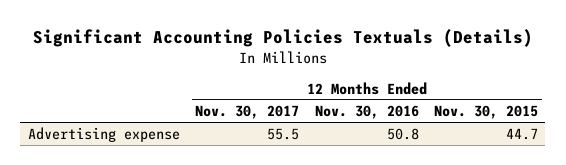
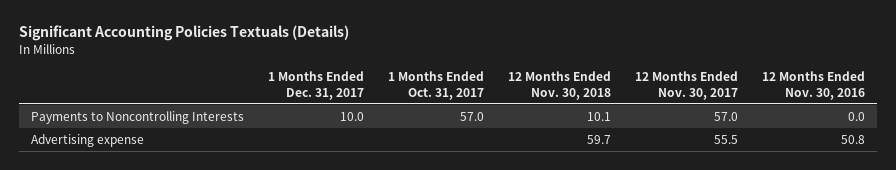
- | 12 Months Ended Nov. 30, 2017 | 12 Months Ended Nov. 30, 2016 | 12 Months Ended Nov. 30, 2015
+ | 1 Months Ended Dec. 31, 2017 | 1 Months Ended Oct. 31, 2017 | 12 Months Ended Nov. 30, 2018 | 12 Months Ended Nov. 30, 2017 | 12 Months Ended Nov. 30, 2016
+ Payments to Noncontrolling Interests | 10.0 | 57.0 | 10.1 | 57.0 | 0.0

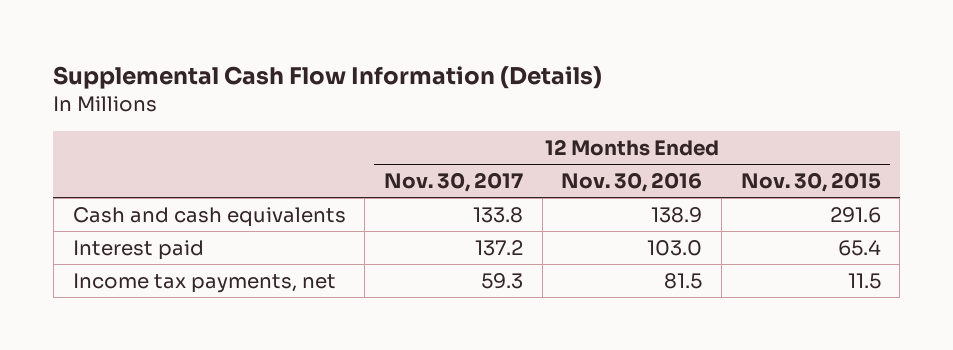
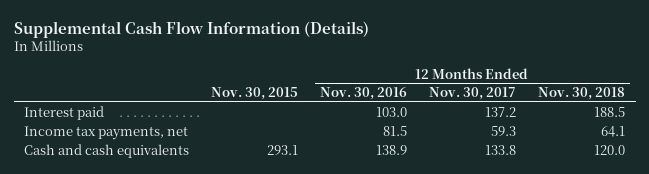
- | 12 Months Ended Nov. 30, 2017 | 12 Months Ended Nov. 30, 2016 | 12 Months Ended Nov. 30, 2015
+ | Nov. 30, 2015 | 12 Months Ended Nov. 30, 2016 | 12 Months Ended Nov. 30, 2017 | 12 Months Ended Nov. 30, 2018
moved down: Cash and cash equivalents | 293.1 | 138.9 | 133.8 | 120.0

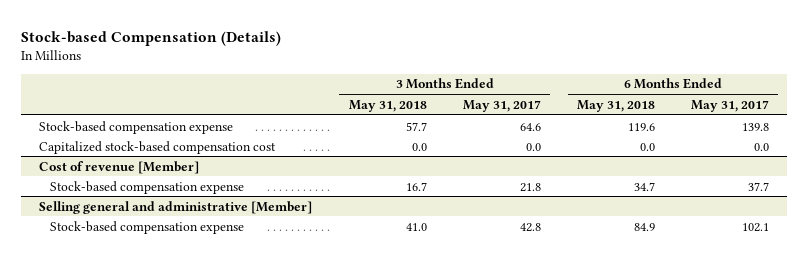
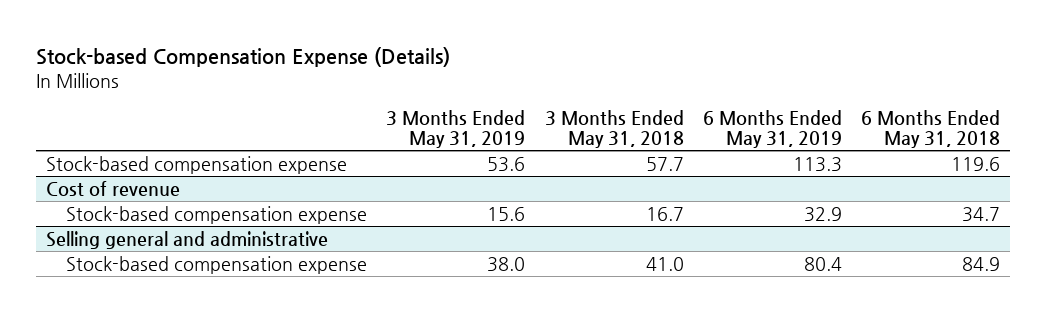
- Stock-based Compensation (Details)
+ Stock-based Compensation Expense (Details)
- | 3 Months Ended May 31, 2018 | 3 Months Ended May 31, 2017 | 6 Months Ended May 31, 2018 | 6 Months Ended May 31, 2017
+ | 3 Months Ended May 31, 2019 | 3 Months Ended May 31, 2018 | 6 Months Ended May 31, 2019 | 6 Months Ended May 31, 2018
- Capitalized stock-based compensation cost | 0.0 | 0.0 | 0.0 | 0.0
- Cost of revenue [Member]
+ Cost of revenue
- Selling general and administrative [Member]
+ Selling general and administrative

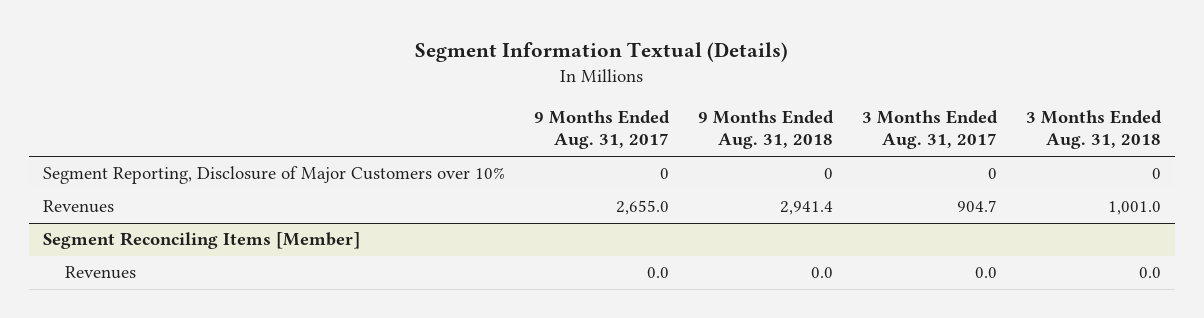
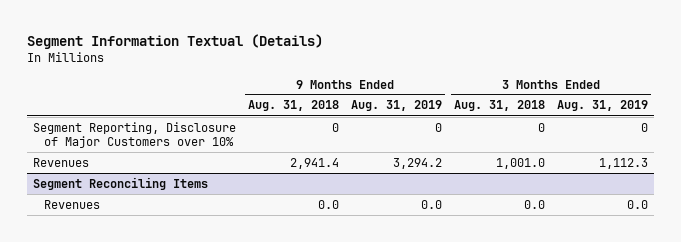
- | 9 Months Ended Aug. 31, 2017 | 9 Months Ended Aug. 31, 2018 | 3 Months Ended Aug. 31, 2017 | 3 Months Ended Aug. 31, 2018
+ | 9 Months Ended Aug. 31, 2018 | 9 Months Ended Aug. 31, 2019 | 3 Months Ended Aug. 31, 2018 | 3 Months Ended Aug. 31, 2019
- Segment Reconciling Items [Member]
+ Segment Reconciling Items

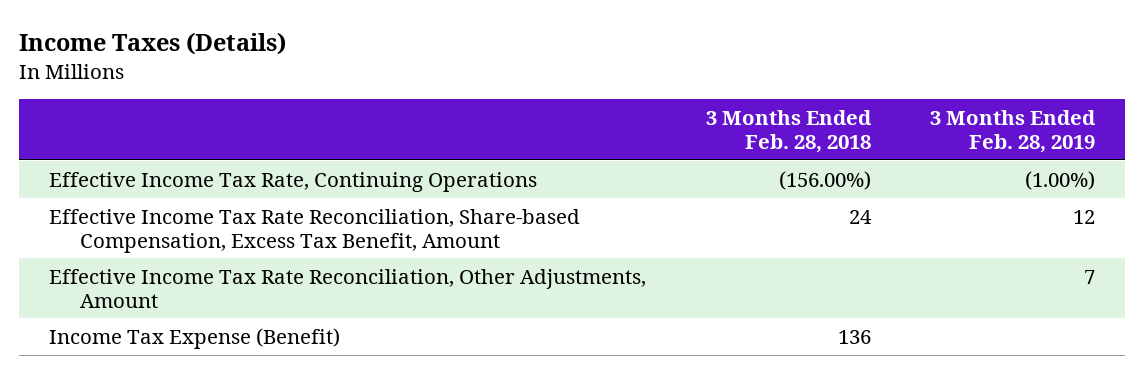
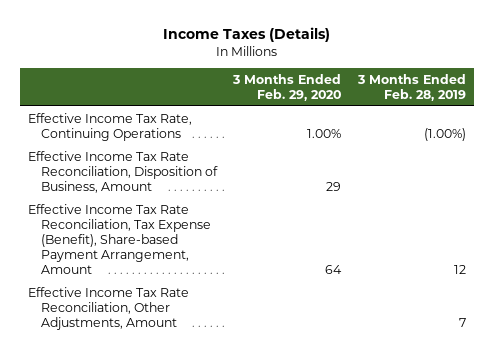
- | 3 Months Ended Feb. 28, 2018 | 3 Months Ended Feb. 28, 2019
+ | 3 Months Ended Feb. 29, 2020 | 3 Months Ended Feb. 28, 2019
- Effective Income Tax Rate Reconciliation, Share-based Compensation, Excess Tax Benefit, Amount | 24 | 12
+ Effective Income Tax Rate Reconciliation, Disposition of Business, Amount | 29 |
+ Effective Income Tax Rate Reconciliation, Tax Expense (Benefit), Share-based Payment Arrangement, Amount | 64 | 12
- Income Tax Expense (Benefit) | 136 |

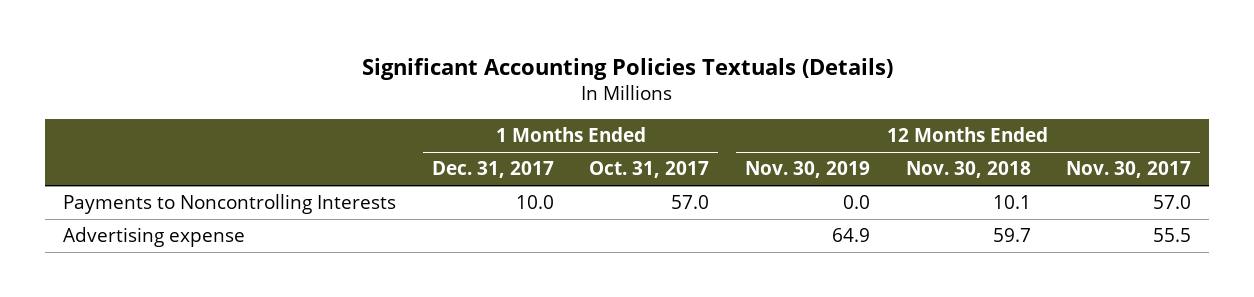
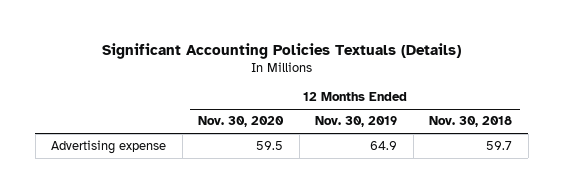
- | 1 Months Ended Dec. 31, 2017 | 1 Months Ended Oct. 31, 2017 | 12 Months Ended Nov. 30, 2019 | 12 Months Ended Nov. 30, 2018 | 12 Months Ended Nov. 30, 2017
+ | 12 Months Ended Nov. 30, 2020 | 12 Months Ended Nov. 30, 2019 | 12 Months Ended Nov. 30, 2018
- Payments to Noncontrolling Interests | 10.0 | 57.0 | 0.0 | 10.1 | 57.0

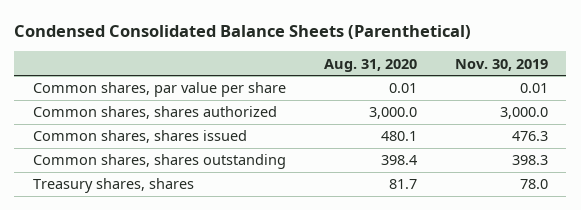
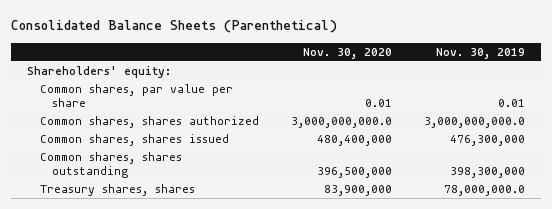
- Condensed Consolidated Balance Sheets (Parenthetical)
+ Consolidated Balance Sheets (Parenthetical)
- | Aug. 31, 2020 | Nov. 30, 2019
+ | Nov. 30, 2020 | Nov. 30, 2019
+ Shareholders' equity:
- Common shares, shares authorized | 3,000.0 | 3,000.0
- Common shares, shares issued | 480.1 | 476.3
- Common shares, shares outstanding | 398.4 | 398.3
- Treasury shares, shares | 81.7 | 78.0
+ Common shares, shares authorized | 3,000,000,000.0 | 3,000,000,000.0
+ Common shares, shares issued | 480,400,000 | 476,300,000
+ Common shares, shares outstanding | 396,500,000 | 398,300,000
+ Treasury shares, shares | 83,900,000 | 78,000,000.0

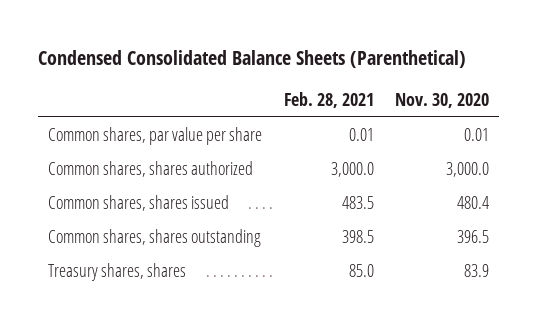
- Consolidated Balance Sheets (Parenthetical)
+ Condensed Consolidated Balance Sheets (Parenthetical)
- | Nov. 30, 2020 | Nov. 30, 2019
+ | Feb. 28, 2021 | Nov. 30, 2020
- Shareholders' equity:
- Common shares, shares authorized | 3,000,000,000.0 | 3,000,000,000.0
- Common shares, shares issued | 480,400,000 | 476,300,000
- Common shares, shares outstanding | 396,500,000 | 398,300,000
- Treasury shares, shares | 83,900,000 | 78,000,000.0
+ Common shares, shares authorized | 3,000.0 | 3,000.0
+ Common shares, shares issued | 483.5 | 480.4
+ Common shares, shares outstanding | 398.5 | 396.5
+ Treasury shares, shares | 85.0 | 83.9

